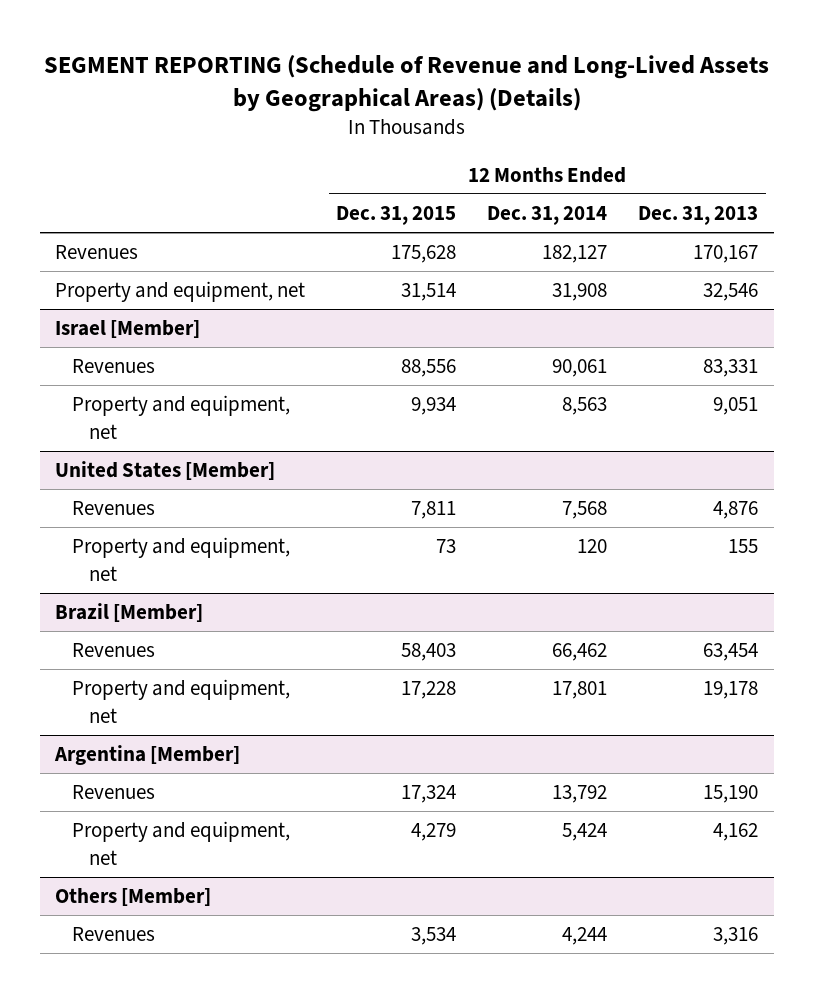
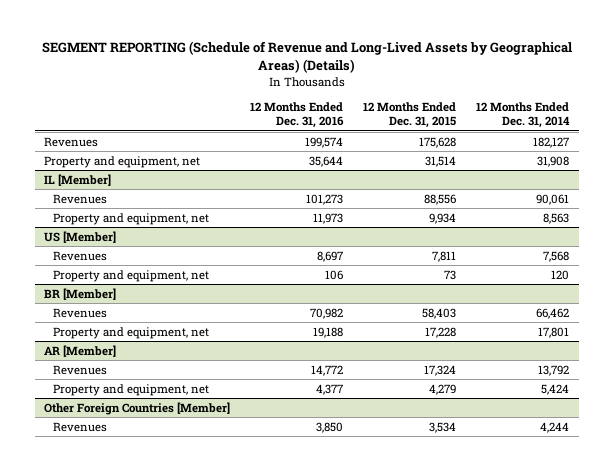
- | 12 Months Ended Dec. 31, 2015 | 12 Months Ended Dec. 31, 2014 | 12 Months Ended Dec. 31, 2013
+ | 12 Months Ended Dec. 31, 2016 | 12 Months Ended Dec. 31, 2015 | 12 Months Ended Dec. 31, 2014
- Israel [Member]
+ IL [Member]
- United States [Member]
+ US [Member]
- Brazil [Member]
+ BR [Member]
- Argentina [Member]
+ AR [Member]
- Others [Member]
+ Other Foreign Countries [Member]

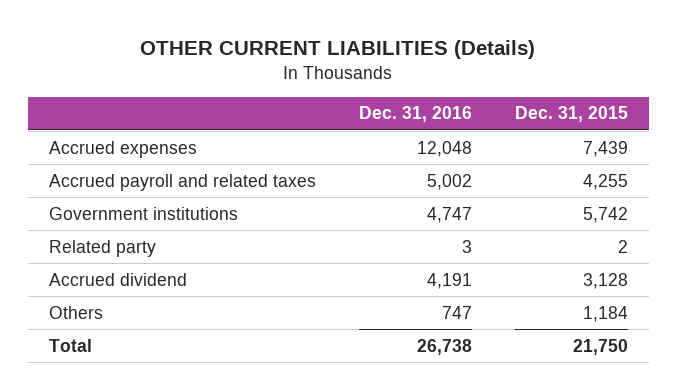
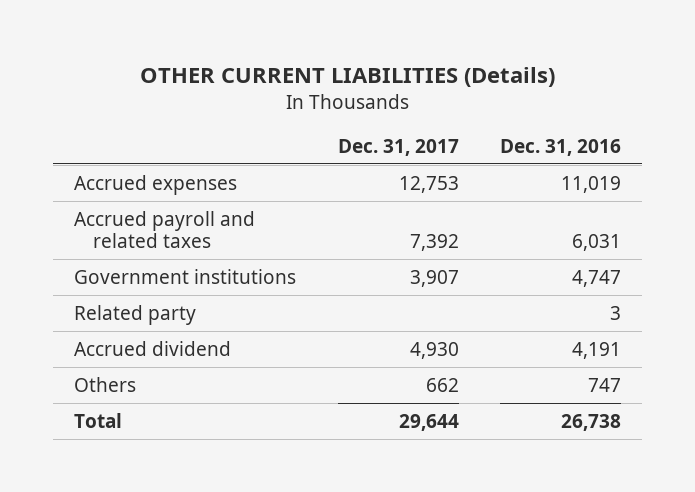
- | Dec. 31, 2016 | Dec. 31, 2015
+ | Dec. 31, 2017 | Dec. 31, 2016
- Accrued expenses | 12,048 | 7,439
- Accrued payroll and related taxes | 5,002 | 4,255
+ Accrued expenses | 12,753 | 11,019
+ Accrued payroll and related taxes | 7,392 | 6,031

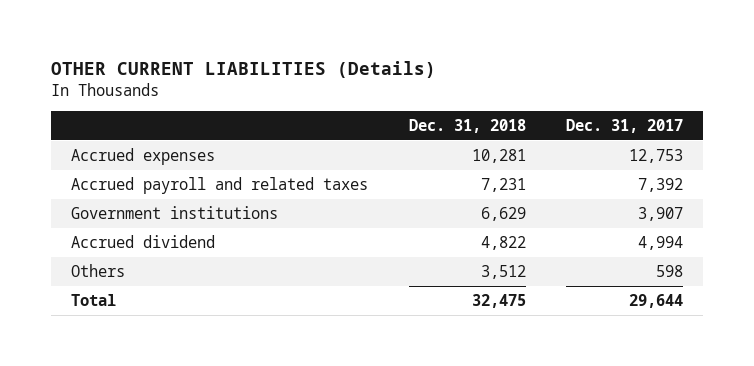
- | Dec. 31, 2017 | Dec. 31, 2016
+ | Dec. 31, 2018 | Dec. 31, 2017
- Related party | | 3
- Accrued dividend | 4,930 | 4,191
- Others | 662 | 747
+ Accrued dividend | 4,822 | 4,994
+ Others | 3,512 | 598

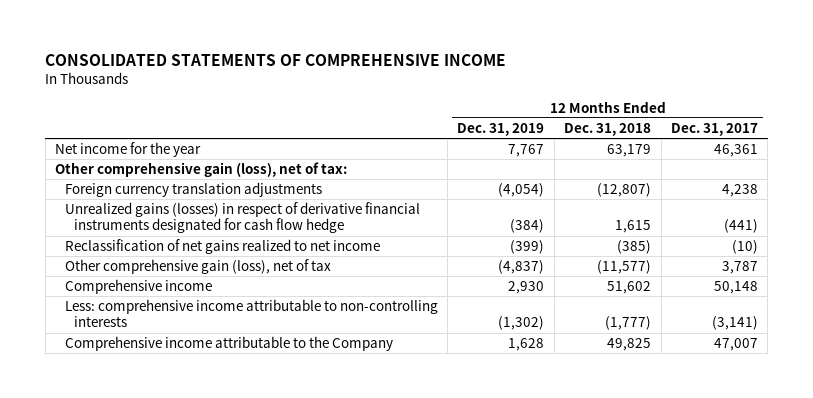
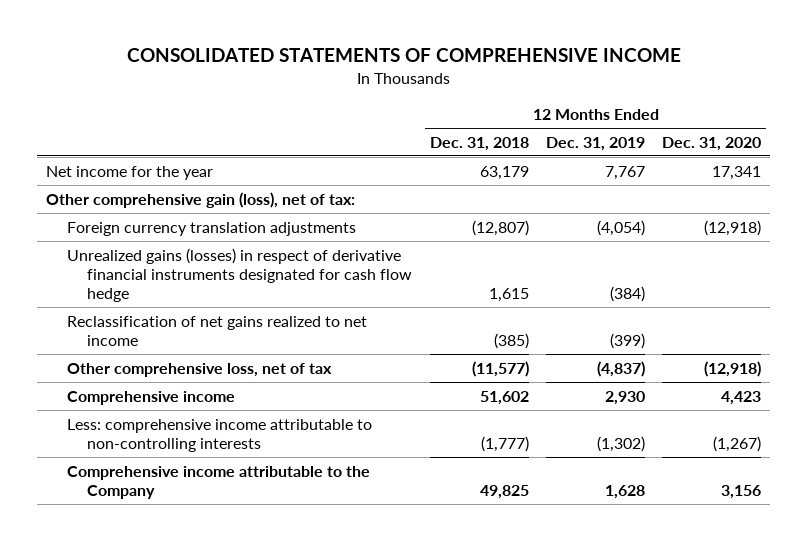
- | 12 Months Ended Dec. 31, 2019 | 12 Months Ended Dec. 31, 2018 | 12 Months Ended Dec. 31, 2017
+ | 12 Months Ended Dec. 31, 2018 | 12 Months Ended Dec. 31, 2019 | 12 Months Ended Dec. 31, 2020
- Other comprehensive gain (loss), net of tax | (4,837) | (11,577) | 3,787
+ Other comprehensive loss, net of tax | (11,577) | (4,837) | (12,918)

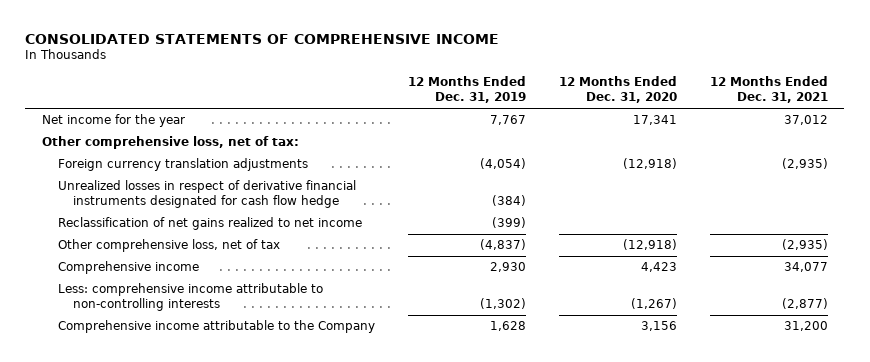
- | 12 Months Ended Dec. 31, 2018 | 12 Months Ended Dec. 31, 2019 | 12 Months Ended Dec. 31, 2020
+ | 12 Months Ended Dec. 31, 2019 | 12 Months Ended Dec. 31, 2020 | 12 Months Ended Dec. 31, 2021
- Other comprehensive gain (loss), net of tax:
+ Other comprehensive loss, net of tax:
- Unrealized gains (losses) in respect of derivative financial instruments designated for cash flow hedge | 1,615 | (384) |
+ Unrealized losses in respect of derivative financial instruments designated for cash flow hedge | (384) | |

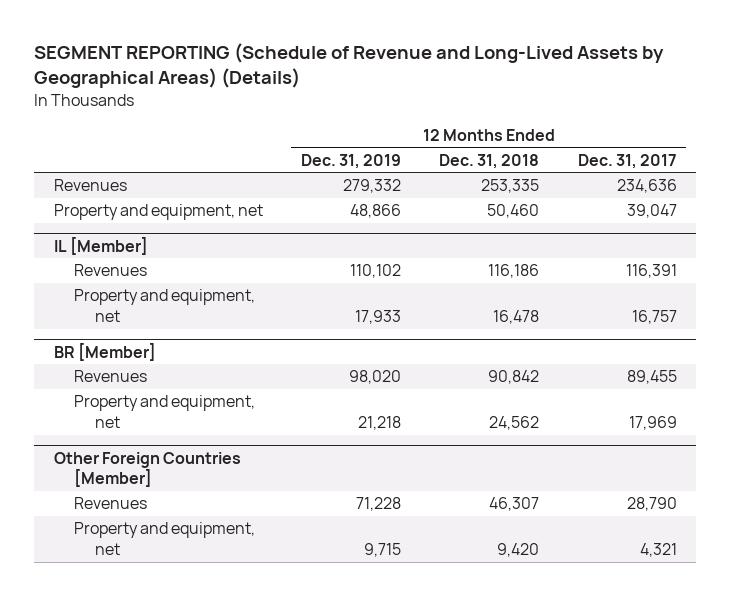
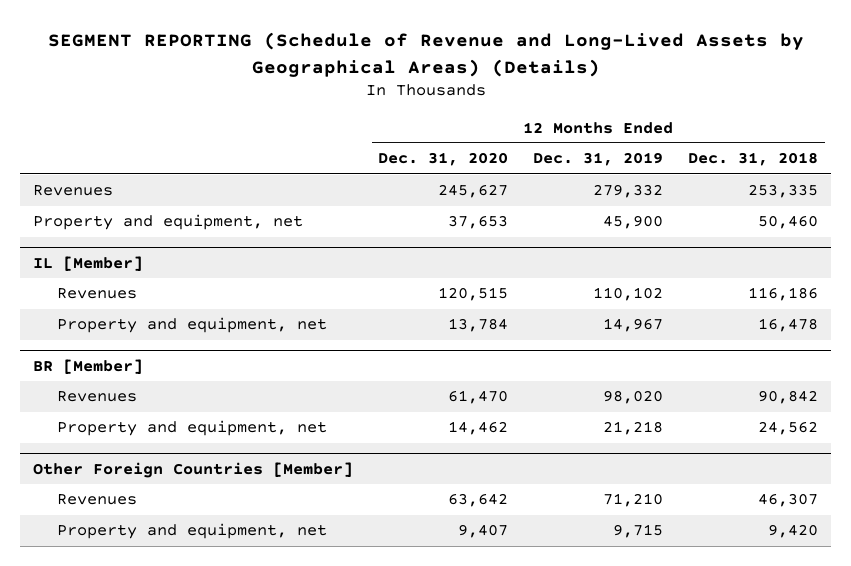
- | 12 Months Ended Dec. 31, 2019 | 12 Months Ended Dec. 31, 2018 | 12 Months Ended Dec. 31, 2017
+ | 12 Months Ended Dec. 31, 2020 | 12 Months Ended Dec. 31, 2019 | 12 Months Ended Dec. 31, 2018
- Property and equipment, net | 48,866 | 50,460 | 39,047
+ Property and equipment, net | 37,653 | 45,900 | 50,460
@ IL [Member]
- Property and equipment, net | 17,933 | 16,478 | 16,757
+ Property and equipment, net | 13,784 | 14,967 | 16,478
@ Other Foreign Countries [Member]
- Revenues | 71,228 | 46,307 | 28,790
+ Revenues | 63,642 | 71,210 | 46,307

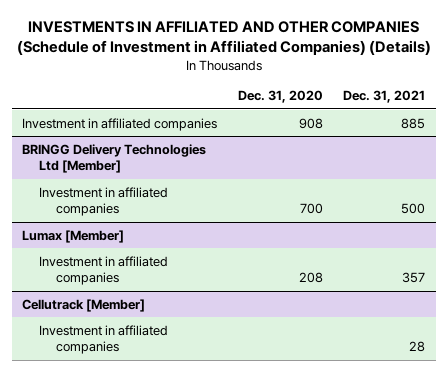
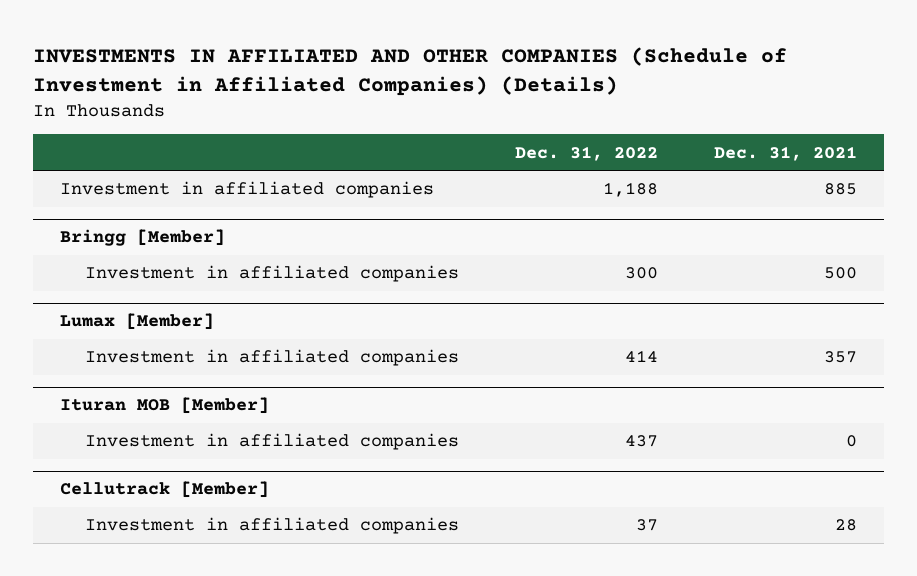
- | Dec. 31, 2020 | Dec. 31, 2021
+ | Dec. 31, 2022 | Dec. 31, 2021
- BRINGG Delivery Technologies Ltd [Member]
+ Bringg [Member]
+ Ituran MOB [Member]
+ Investment in affiliated companies | 437 | 0

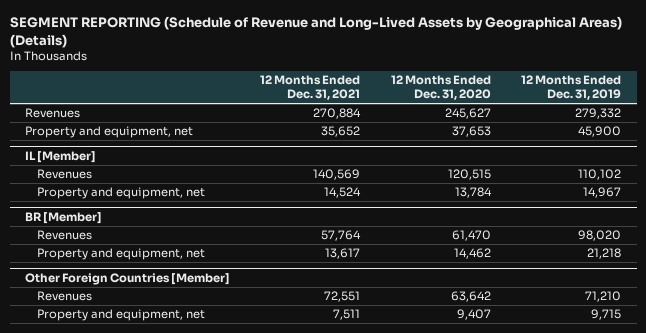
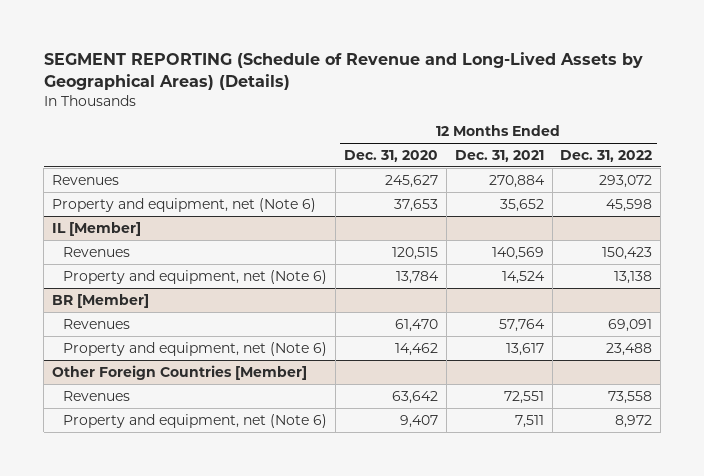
- | 12 Months Ended Dec. 31, 2021 | 12 Months Ended Dec. 31, 2020 | 12 Months Ended Dec. 31, 2019
+ | 12 Months Ended Dec. 31, 2020 | 12 Months Ended Dec. 31, 2021 | 12 Months Ended Dec. 31, 2022
- Property and equipment, net | 35,652 | 37,653 | 45,900
+ Property and equipment, net (Note 6) | 37,653 | 35,652 | 45,598
@ IL [Member]
- Property and equipment, net | 14,524 | 13,784 | 14,967
+ Property and equipment, net (Note 6) | 13,784 | 14,524 | 13,138
@ BR [Member]
- Property and equipment, net | 13,617 | 14,462 | 21,218
+ Property and equipment, net (Note 6) | 14,462 | 13,617 | 23,488
@ Other Foreign Countries [Member]
- Property and equipment, net | 7,511 | 9,407 | 9,715
+ Property and equipment, net (Note 6) | 9,407 | 7,511 | 8,972

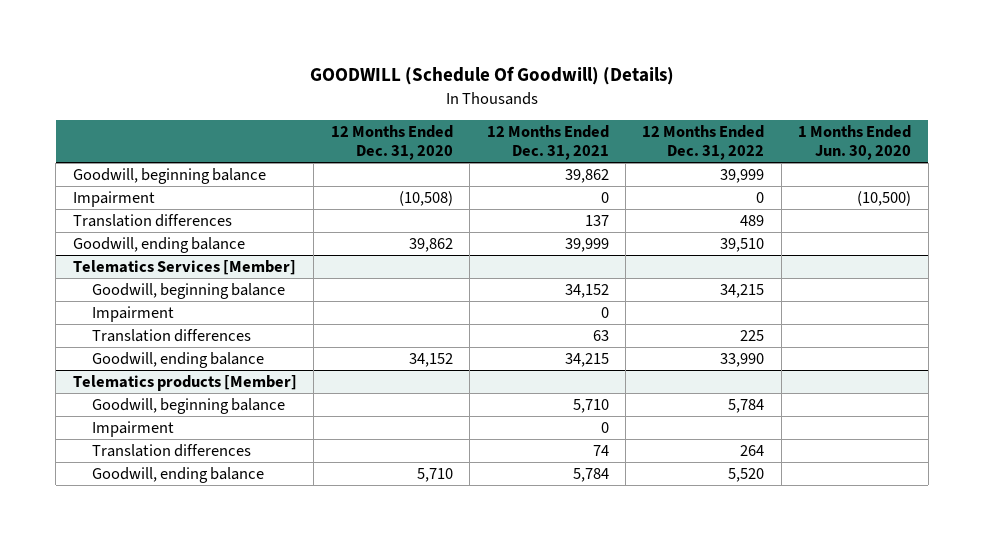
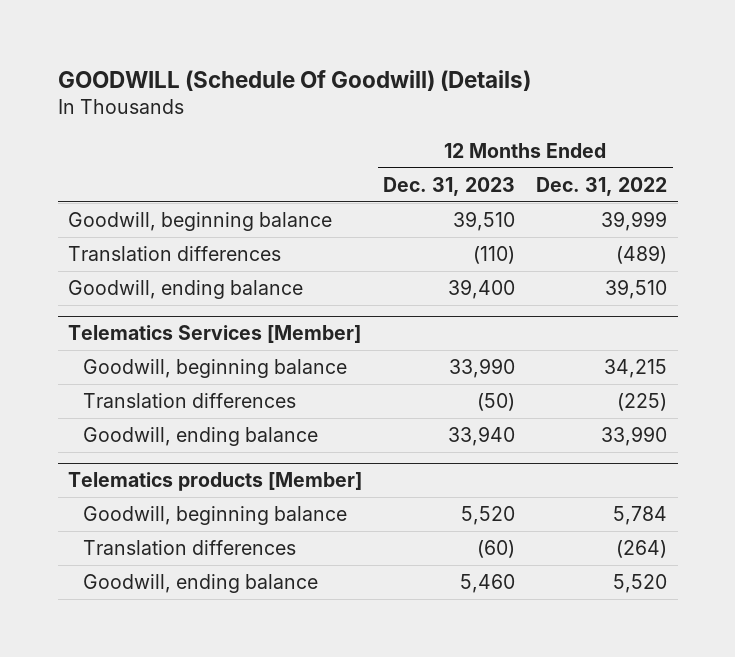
- | 12 Months Ended Dec. 31, 2020 | 12 Months Ended Dec. 31, 2021 | 12 Months Ended Dec. 31, 2022 | 1 Months Ended Jun. 30, 2020
+ | 12 Months Ended Dec. 31, 2023 | 12 Months Ended Dec. 31, 2022
- Impairment | (10,508) | 0 | 0 | (10,500)
- Translation differences | | 137 | 489 |
+ Translation differences | (110) | (489)
@ Telematics Services [Member]
- Impairment | | 0 | |
- Translation differences | | 63 | 225 |
+ Translation differences | (50) | (225)
@ Telematics products [Member]
- Impairment | | 0 | |
- Translation differences | | 74 | 264 |
+ Translation differences | (60) | (264)

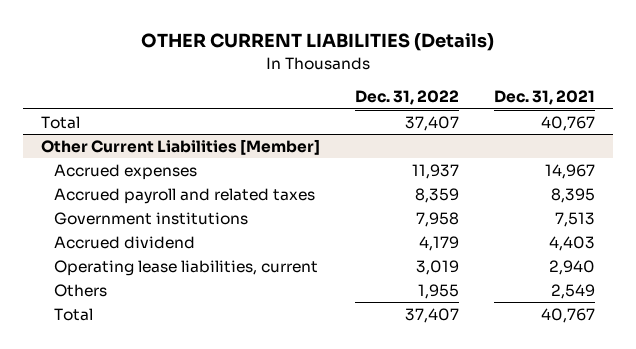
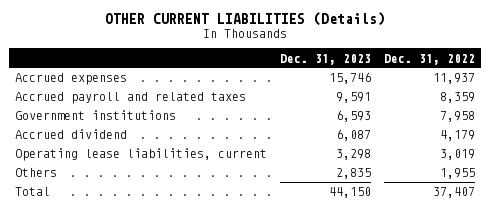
- | Dec. 31, 2022 | Dec. 31, 2021
+ | Dec. 31, 2023 | Dec. 31, 2022
- Total | 37,407 | 40,767
- Other Current Liabilities [Member]

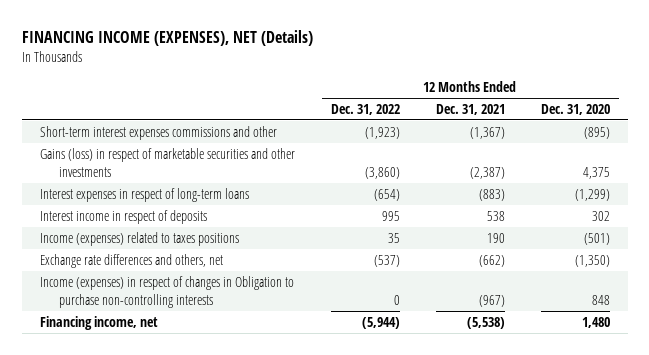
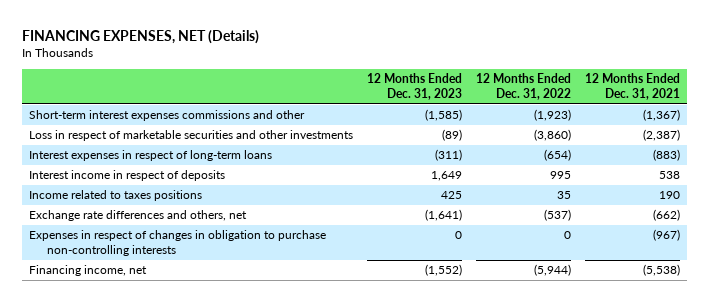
- FINANCING INCOME (EXPENSES), NET (Details)
+ FINANCING EXPENSES, NET (Details)
- | 12 Months Ended Dec. 31, 2022 | 12 Months Ended Dec. 31, 2021 | 12 Months Ended Dec. 31, 2020
+ | 12 Months Ended Dec. 31, 2023 | 12 Months Ended Dec. 31, 2022 | 12 Months Ended Dec. 31, 2021
- Gains (loss) in respect of marketable securities and other investments | (3,860) | (2,387) | 4,375
+ Loss in respect of marketable securities and other investments | (89) | (3,860) | (2,387)
- Income (expenses) related to taxes positions | 35 | 190 | (501)
+ Income related to taxes positions | 425 | 35 | 190
- Income (expenses) in respect of changes in Obligation to purchase non-controlling interests | 0 | (967) | 848
+ Expenses in respect of changes in obligation to purchase non-controlling interests | 0 | 0 | (967)

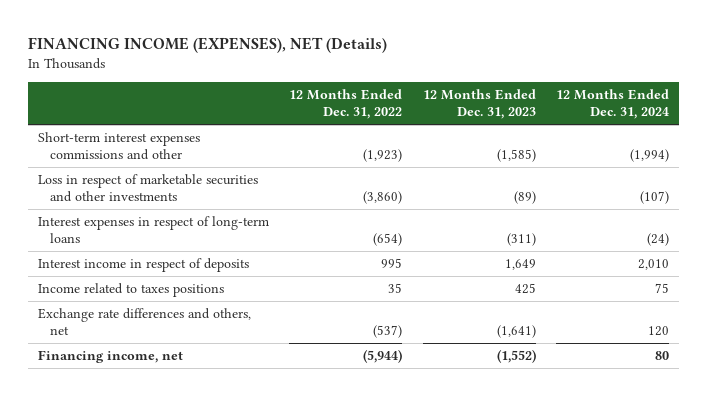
- FINANCING EXPENSES, NET (Details)
+ FINANCING INCOME (EXPENSES), NET (Details)
- | 12 Months Ended Dec. 31, 2023 | 12 Months Ended Dec. 31, 2022 | 12 Months Ended Dec. 31, 2021
+ | 12 Months Ended Dec. 31, 2022 | 12 Months Ended Dec. 31, 2023 | 12 Months Ended Dec. 31, 2024
- Expenses in respect of changes in obligation to purchase non-controlling interests | 0 | 0 | (967)

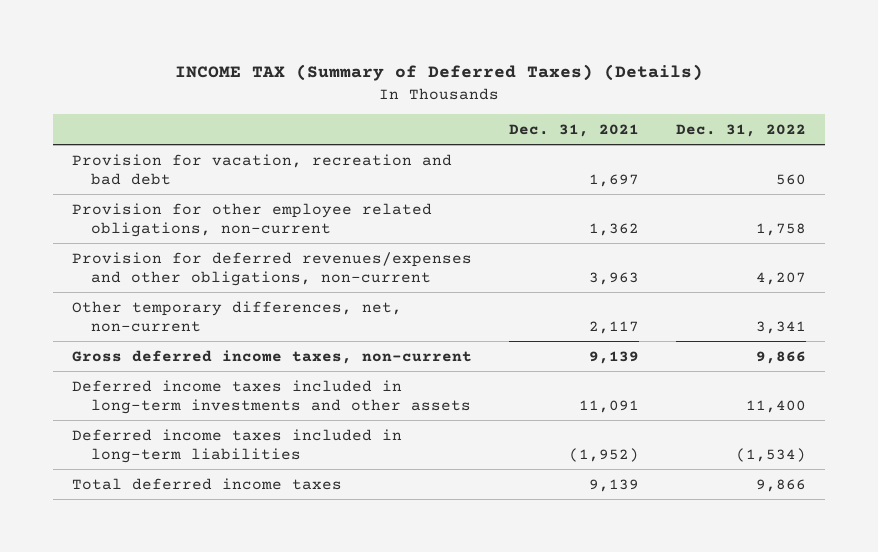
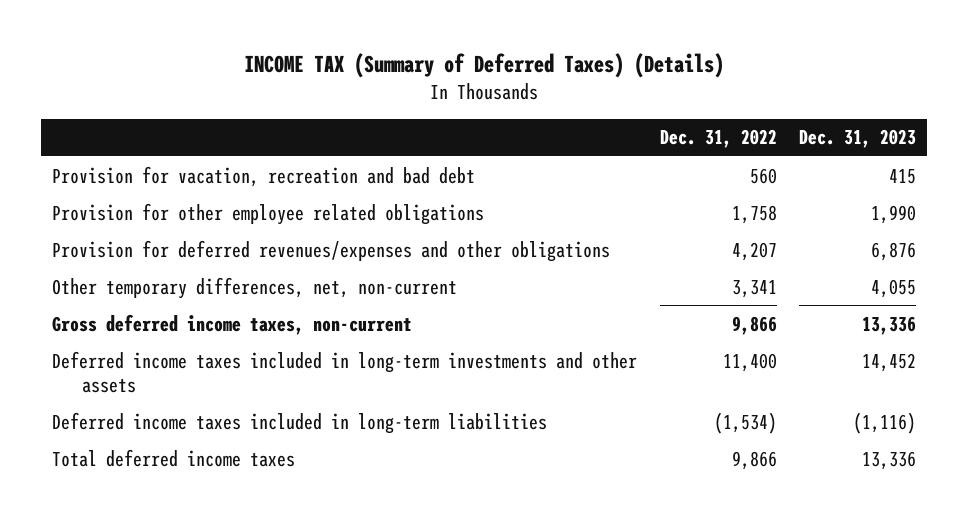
- | Dec. 31, 2021 | Dec. 31, 2022
+ | Dec. 31, 2022 | Dec. 31, 2023
- Provision for other employee related obligations, non-current | 1,362 | 1,758
- Provision for deferred revenues/expenses and other obligations, non-current | 3,963 | 4,207
+ Provision for other employee related obligations | 1,758 | 1,990
+ Provision for deferred revenues/expenses and other obligations | 4,207 | 6,876

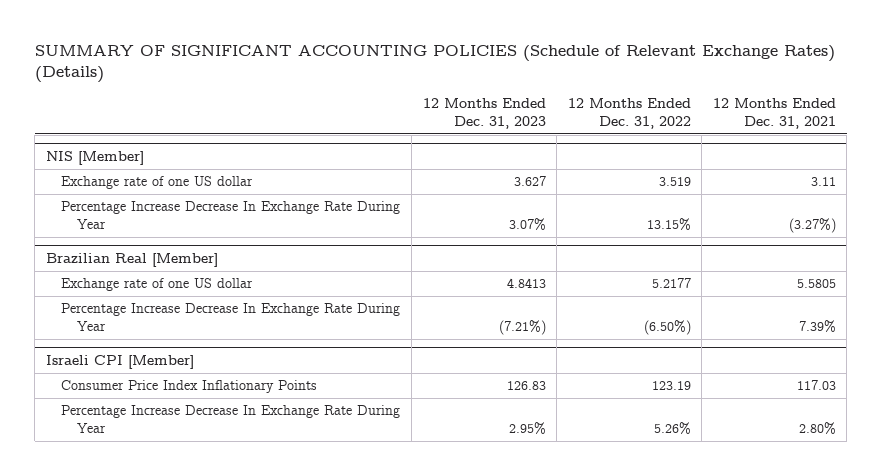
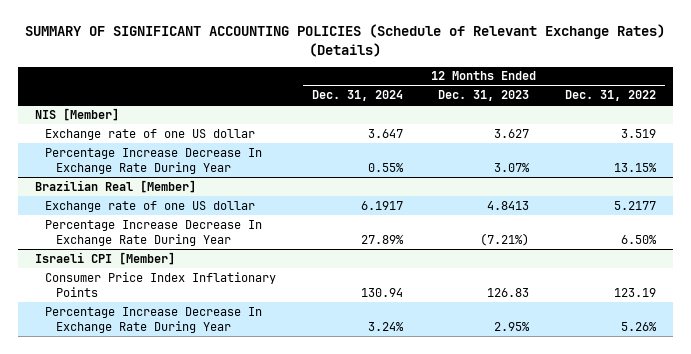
- | 12 Months Ended Dec. 31, 2023 | 12 Months Ended Dec. 31, 2022 | 12 Months Ended Dec. 31, 2021
+ | 12 Months Ended Dec. 31, 2024 | 12 Months Ended Dec. 31, 2023 | 12 Months Ended Dec. 31, 2022
@ Brazilian Real [Member]
- Percentage Increase Decrease In Exchange Rate During Year | (7.21%) | (6.50%) | 7.39%
+ Percentage Increase Decrease In Exchange Rate During Year | 27.89% | (7.21%) | 6.50%

